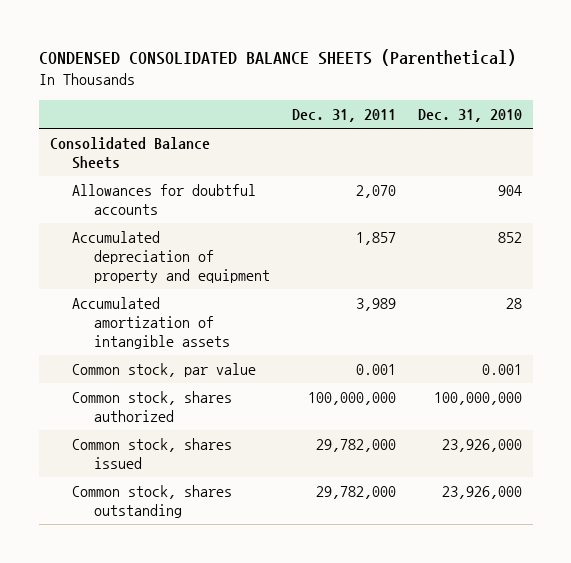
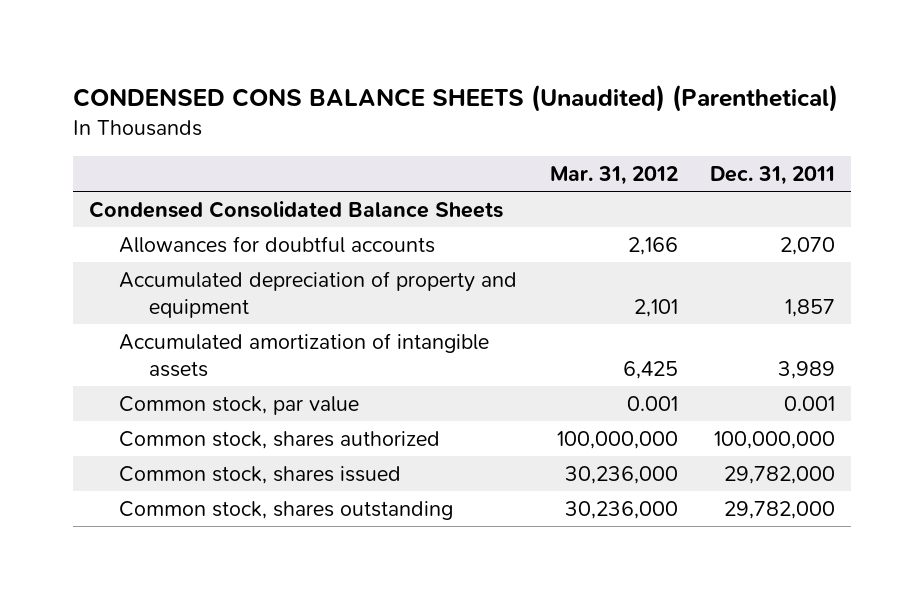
- CONDENSED CONSOLIDATED BALANCE SHEETS (Parenthetical)
+ CONDENSED CONS BALANCE SHEETS (Unaudited) (Parenthetical)
- | Dec. 31, 2011 | Dec. 31, 2010
+ | Mar. 31, 2012 | Dec. 31, 2011
- Consolidated Balance Sheets
+ Condensed Consolidated Balance Sheets

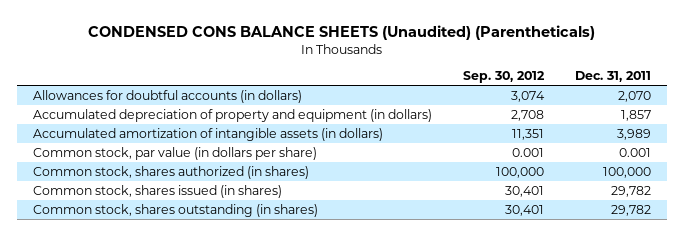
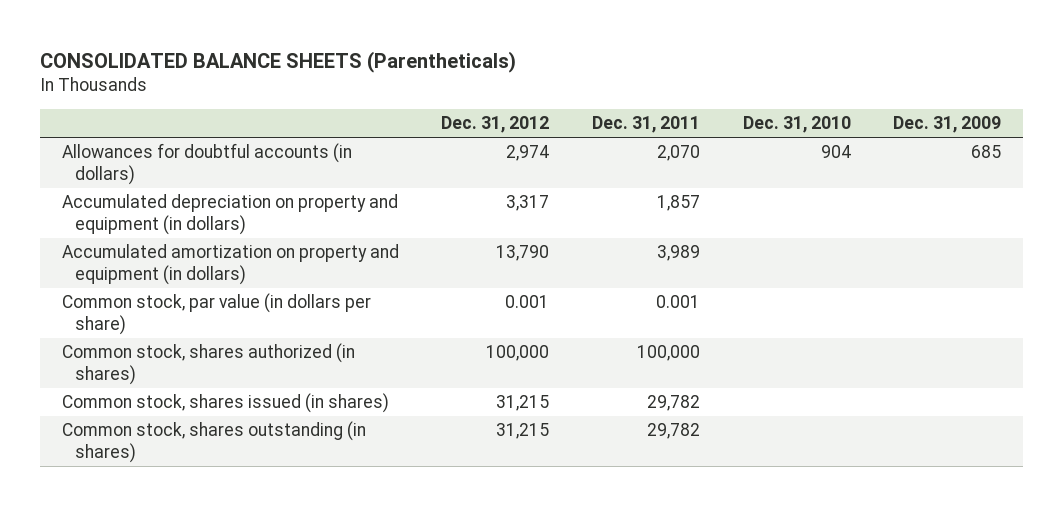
- CONDENSED CONS BALANCE SHEETS (Unaudited) (Parentheticals)
+ CONSOLIDATED BALANCE SHEETS (Parentheticals)
- | Sep. 30, 2012 | Dec. 31, 2011
+ | Dec. 31, 2012 | Dec. 31, 2011 | Dec. 31, 2010 | Dec. 31, 2009
- Accumulated depreciation of property and equipment (in dollars) | 2,708 | 1,857
- Accumulated amortization of intangible assets (in dollars) | 11,351 | 3,989
+ Accumulated depreciation on property and equipment (in dollars) | 3,317 | 1,857 | |
+ Accumulated amortization on property and equipment (in dollars) | 13,790 | 3,989 | |

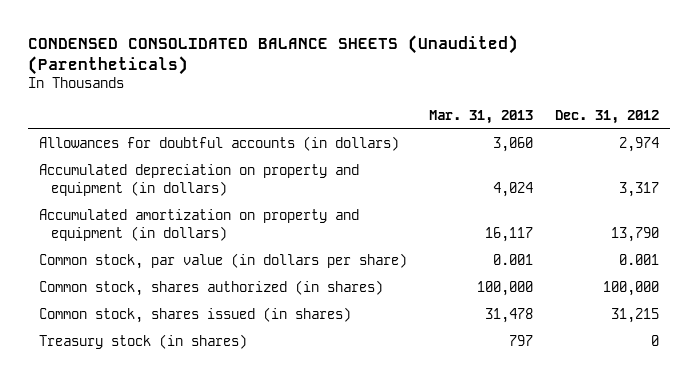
- CONSOLIDATED BALANCE SHEETS (Parentheticals)
+ CONDENSED CONSOLIDATED BALANCE SHEETS (Unaudited) (Parentheticals)
- | Dec. 31, 2012 | Dec. 31, 2011 | Dec. 31, 2010 | Dec. 31, 2009
+ | Mar. 31, 2013 | Dec. 31, 2012
- Common stock, shares outstanding (in shares) | 31,215 | 29,782 | |
+ Treasury stock (in shares) | 797 | 0

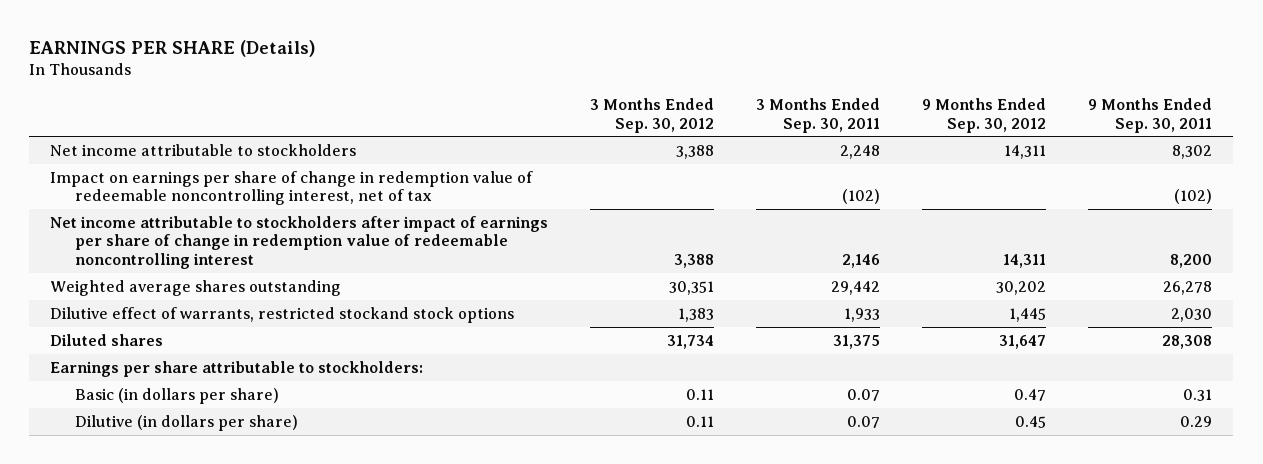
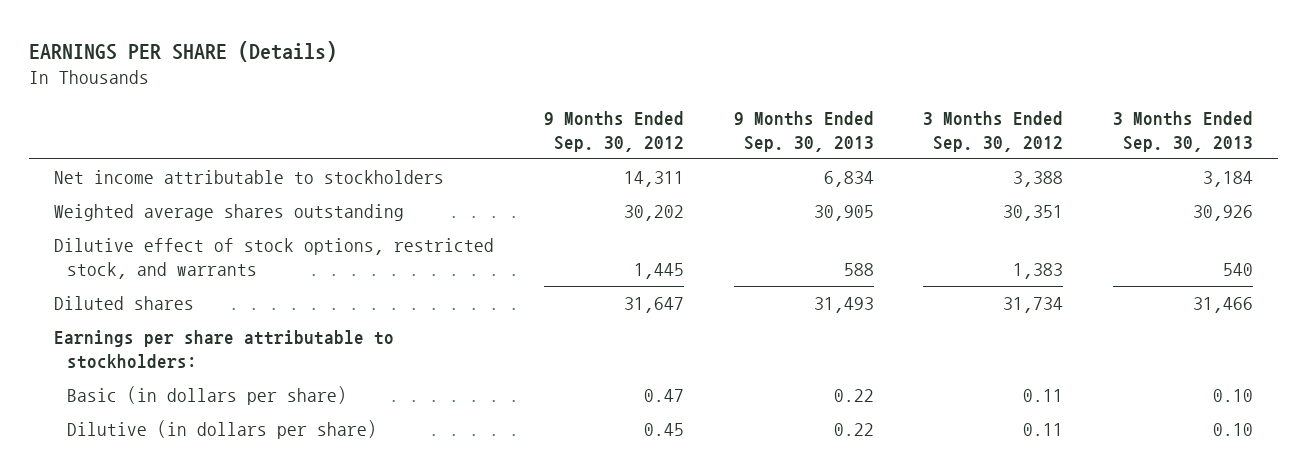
- | 3 Months Ended Sep. 30, 2012 | 3 Months Ended Sep. 30, 2011 | 9 Months Ended Sep. 30, 2012 | 9 Months Ended Sep. 30, 2011
+ | 9 Months Ended Sep. 30, 2012 | 9 Months Ended Sep. 30, 2013 | 3 Months Ended Sep. 30, 2012 | 3 Months Ended Sep. 30, 2013
- Impact on earnings per share of change in redemption value of redeemable noncontrolling interest, net of tax | | (102) | | (102)
- Net income attributable to stockholders after impact of earnings per share of change in redemption value of redeemable noncontrolling interest | 3,388 | 2,146 | 14,311 | 8,200
- Dilutive effect of warrants, restricted stockand stock options | 1,383 | 1,933 | 1,445 | 2,030
+ Dilutive effect of stock options, restricted stock, and warrants | 1,445 | 588 | 1,383 | 540

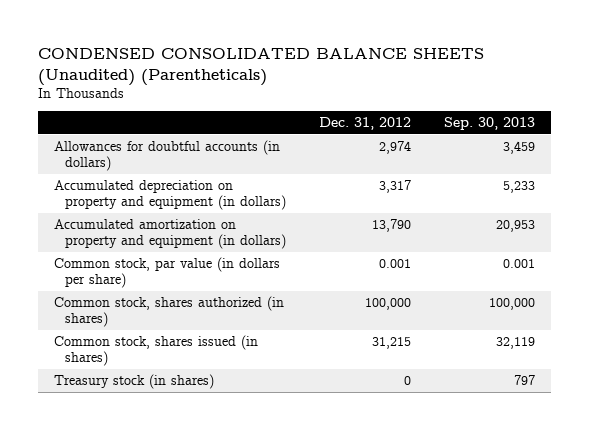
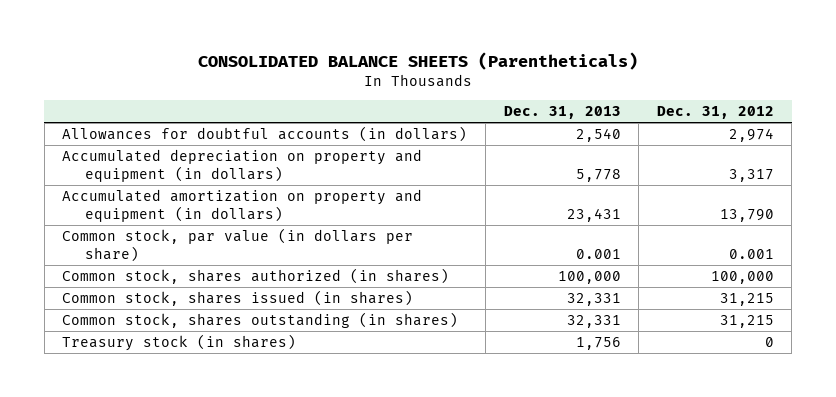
- CONDENSED CONSOLIDATED BALANCE SHEETS (Unaudited) (Parentheticals)
+ CONSOLIDATED BALANCE SHEETS (Parentheticals)
- | Dec. 31, 2012 | Sep. 30, 2013
+ | Dec. 31, 2013 | Dec. 31, 2012
+ Common stock, shares outstanding (in shares) | 32,331 | 31,215

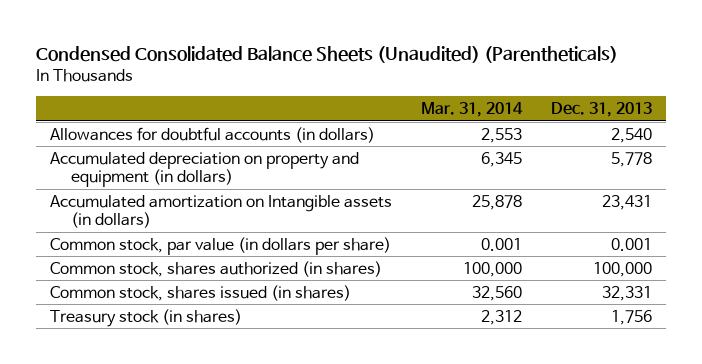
- CONSOLIDATED BALANCE SHEETS (Parentheticals)
+ Condensed Consolidated Balance Sheets (Unaudited) (Parentheticals)
- | Dec. 31, 2013 | Dec. 31, 2012
+ | Mar. 31, 2014 | Dec. 31, 2013
- Accumulated amortization on property and equipment (in dollars) | 23,431 | 13,790
+ Accumulated amortization on Intangible assets (in dollars) | 25,878 | 23,431
- Common stock, shares outstanding (in shares) | 32,331 | 31,215

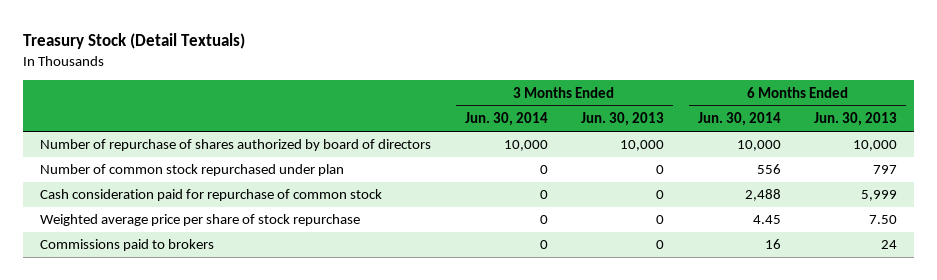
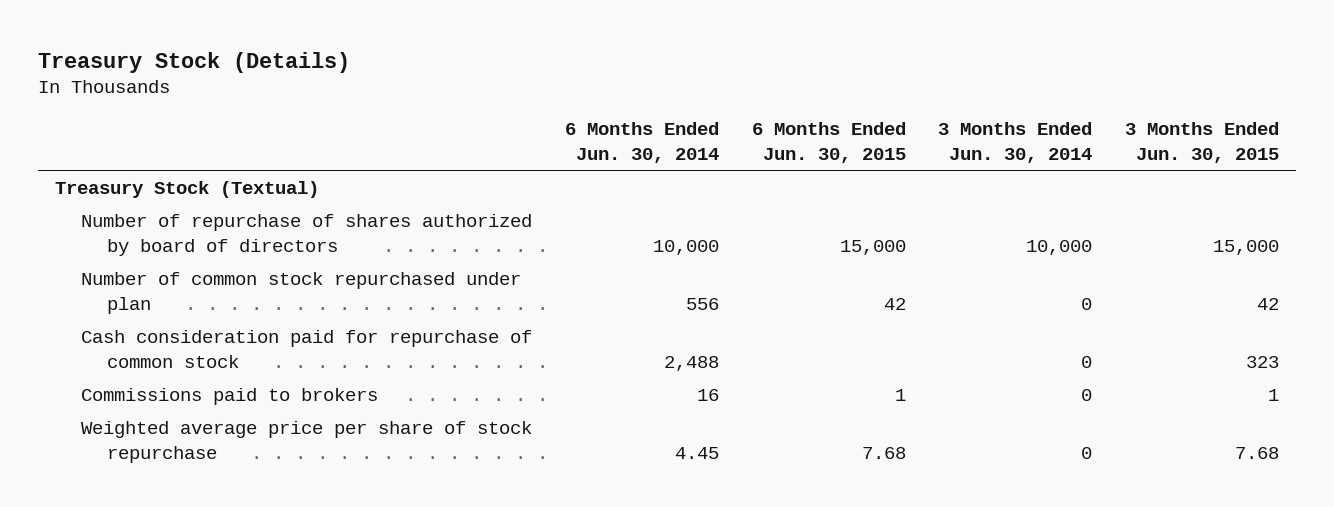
- Treasury Stock (Detail Textuals)
+ Treasury Stock (Details)
- | 3 Months Ended Jun. 30, 2014 | 3 Months Ended Jun. 30, 2013 | 6 Months Ended Jun. 30, 2014 | 6 Months Ended Jun. 30, 2013
+ | 6 Months Ended Jun. 30, 2014 | 6 Months Ended Jun. 30, 2015 | 3 Months Ended Jun. 30, 2014 | 3 Months Ended Jun. 30, 2015
+ Treasury Stock (Textual)
moved down: Weighted average price per share of stock repurchase | 4.45 | 7.68 | 0 | 7.68

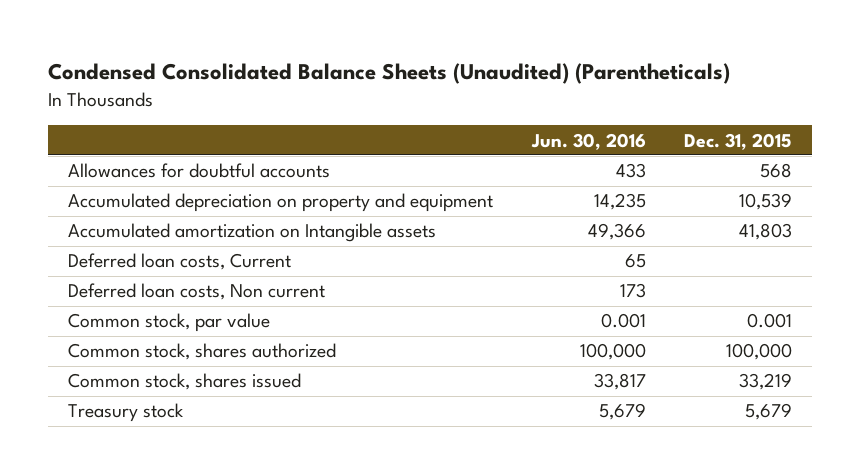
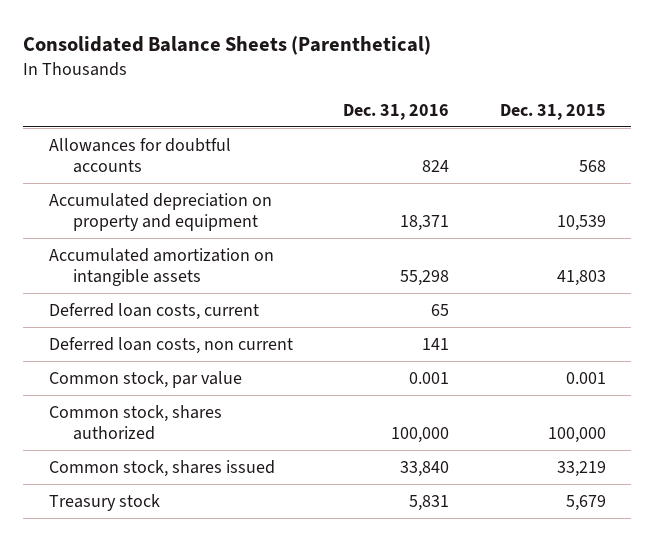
- Condensed Consolidated Balance Sheets (Unaudited) (Parentheticals)
+ Consolidated Balance Sheets (Parenthetical)
- | Jun. 30, 2016 | Dec. 31, 2015
+ | Dec. 31, 2016 | Dec. 31, 2015
- Accumulated amortization on Intangible assets | 49,366 | 41,803
- Deferred loan costs, Current | 65 |
- Deferred loan costs, Non current | 173 |
+ Accumulated amortization on intangible assets | 55,298 | 41,803
+ Deferred loan costs, current | 65 |
+ Deferred loan costs, non current | 141 |

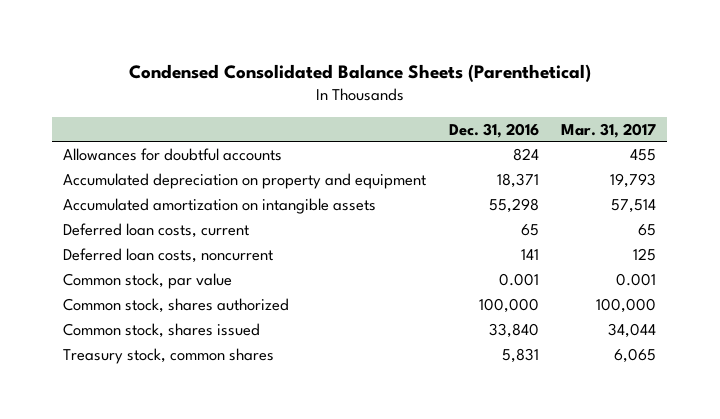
- Consolidated Balance Sheets (Parenthetical)
+ Condensed Consolidated Balance Sheets (Parenthetical)
- | Dec. 31, 2016 | Dec. 31, 2015
+ | Dec. 31, 2016 | Mar. 31, 2017
- Deferred loan costs, non current | 141 |
+ Deferred loan costs, noncurrent | 141 | 125
- Treasury stock | 5,831 | 5,679
+ Treasury stock, common shares | 5,831 | 6,065

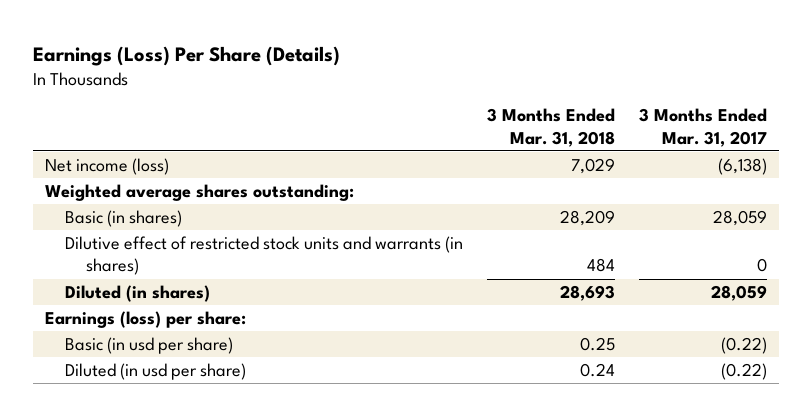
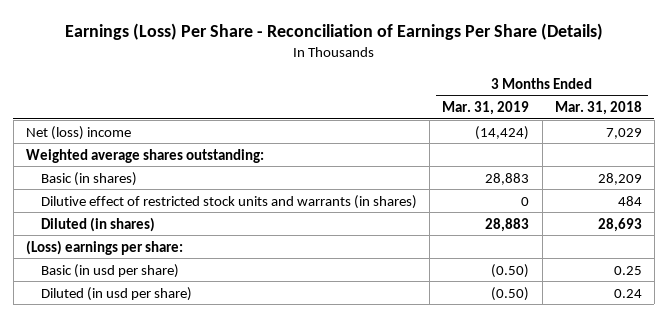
- Earnings (Loss) Per Share (Details)
+ Earnings (Loss) Per Share - Reconciliation of Earnings Per Share (Details)
- | 3 Months Ended Mar. 31, 2018 | 3 Months Ended Mar. 31, 2017
+ | 3 Months Ended Mar. 31, 2019 | 3 Months Ended Mar. 31, 2018
- Net income (loss) | 7,029 | (6,138)
+ Net (loss) income | (14,424) | 7,029
- Earnings (loss) per share:
+ (Loss) earnings per share:

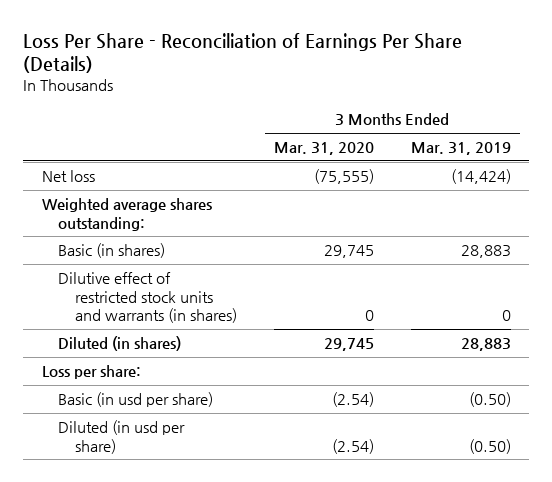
- Earnings (Loss) Per Share - Reconciliation of Earnings Per Share (Details)
+ Loss Per Share - Reconciliation of Earnings Per Share (Details)
- | 3 Months Ended Mar. 31, 2019 | 3 Months Ended Mar. 31, 2018
+ | 3 Months Ended Mar. 31, 2020 | 3 Months Ended Mar. 31, 2019
- Net (loss) income | (14,424) | 7,029
+ Net loss | (75,555) | (14,424)
- (Loss) earnings per share:
+ Loss per share:

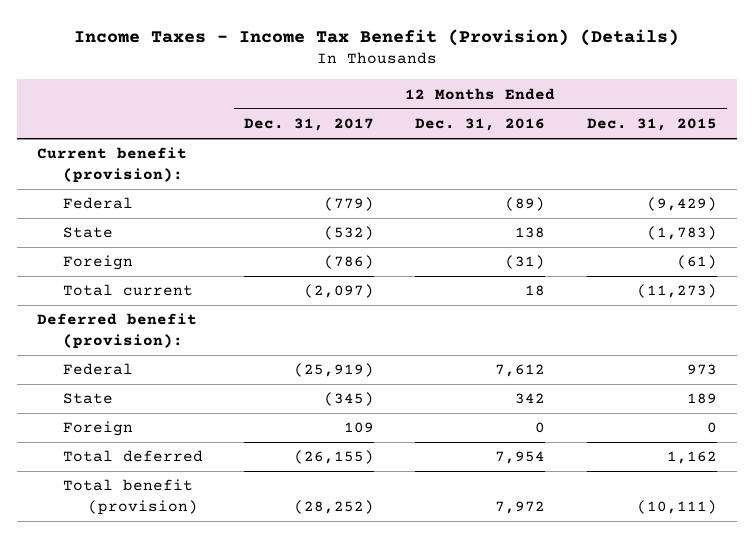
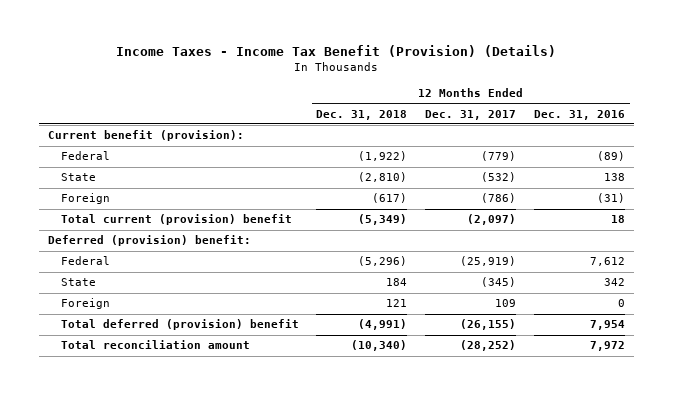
- | 12 Months Ended Dec. 31, 2017 | 12 Months Ended Dec. 31, 2016 | 12 Months Ended Dec. 31, 2015
+ | 12 Months Ended Dec. 31, 2018 | 12 Months Ended Dec. 31, 2017 | 12 Months Ended Dec. 31, 2016
- Total current | (2,097) | 18 | (11,273)
- Deferred benefit (provision):
+ Total current (provision) benefit | (5,349) | (2,097) | 18
+ Deferred (provision) benefit:
- Total deferred | (26,155) | 7,954 | 1,162
- Total benefit (provision) | (28,252) | 7,972 | (10,111)
+ Total deferred (provision) benefit | (4,991) | (26,155) | 7,954
+ Total reconciliation amount | (10,340) | (28,252) | 7,972

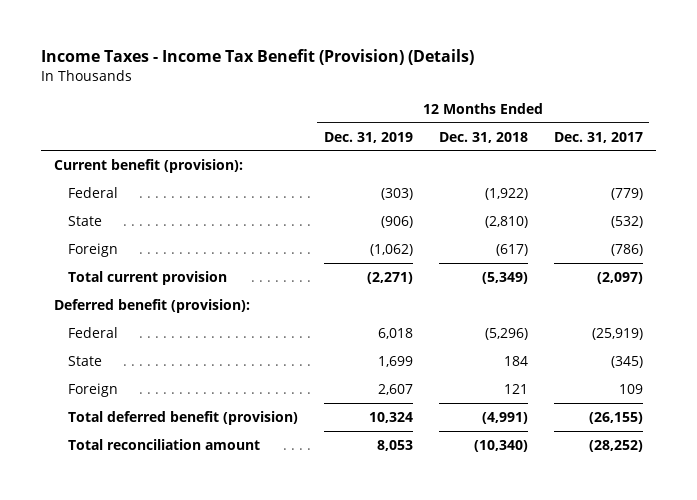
- | 12 Months Ended Dec. 31, 2018 | 12 Months Ended Dec. 31, 2017 | 12 Months Ended Dec. 31, 2016
+ | 12 Months Ended Dec. 31, 2019 | 12 Months Ended Dec. 31, 2018 | 12 Months Ended Dec. 31, 2017
- Total current (provision) benefit | (5,349) | (2,097) | 18
- Deferred (provision) benefit:
+ Total current provision | (2,271) | (5,349) | (2,097)
+ Deferred benefit (provision):
- Total deferred (provision) benefit | (4,991) | (26,155) | 7,954
+ Total deferred benefit (provision) | 10,324 | (4,991) | (26,155)

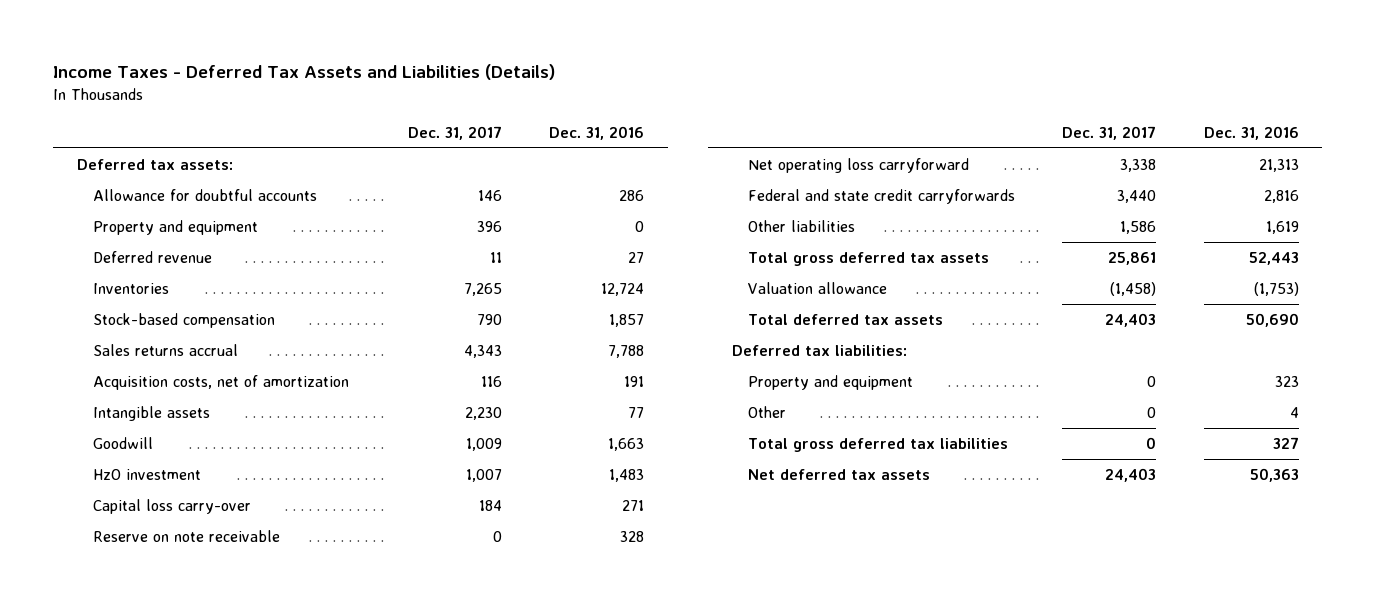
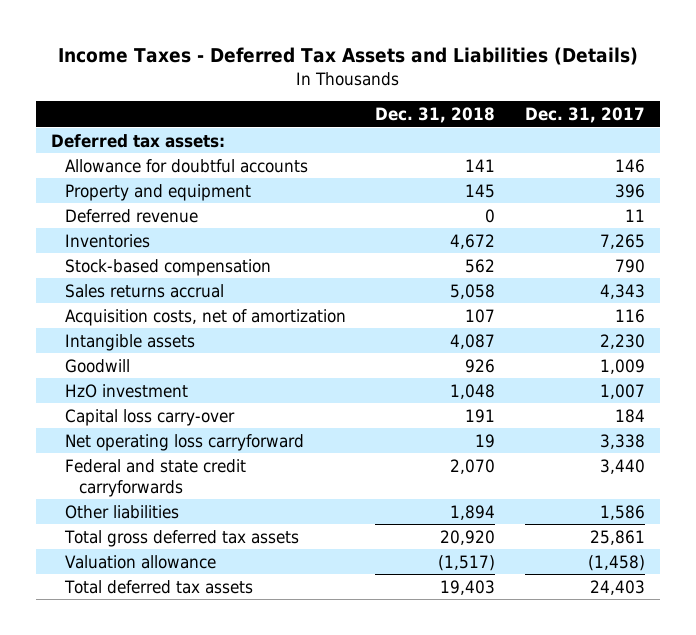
- | Dec. 31, 2017 | Dec. 31, 2016
+ | Dec. 31, 2018 | Dec. 31, 2017
- Reserve on note receivable | 0 | 328
- Deferred tax liabilities:
- Property and equipment | 0 | 323
- Other | 0 | 4
- Total gross deferred tax liabilities | 0 | 327
- Net deferred tax assets | 24,403 | 50,363

